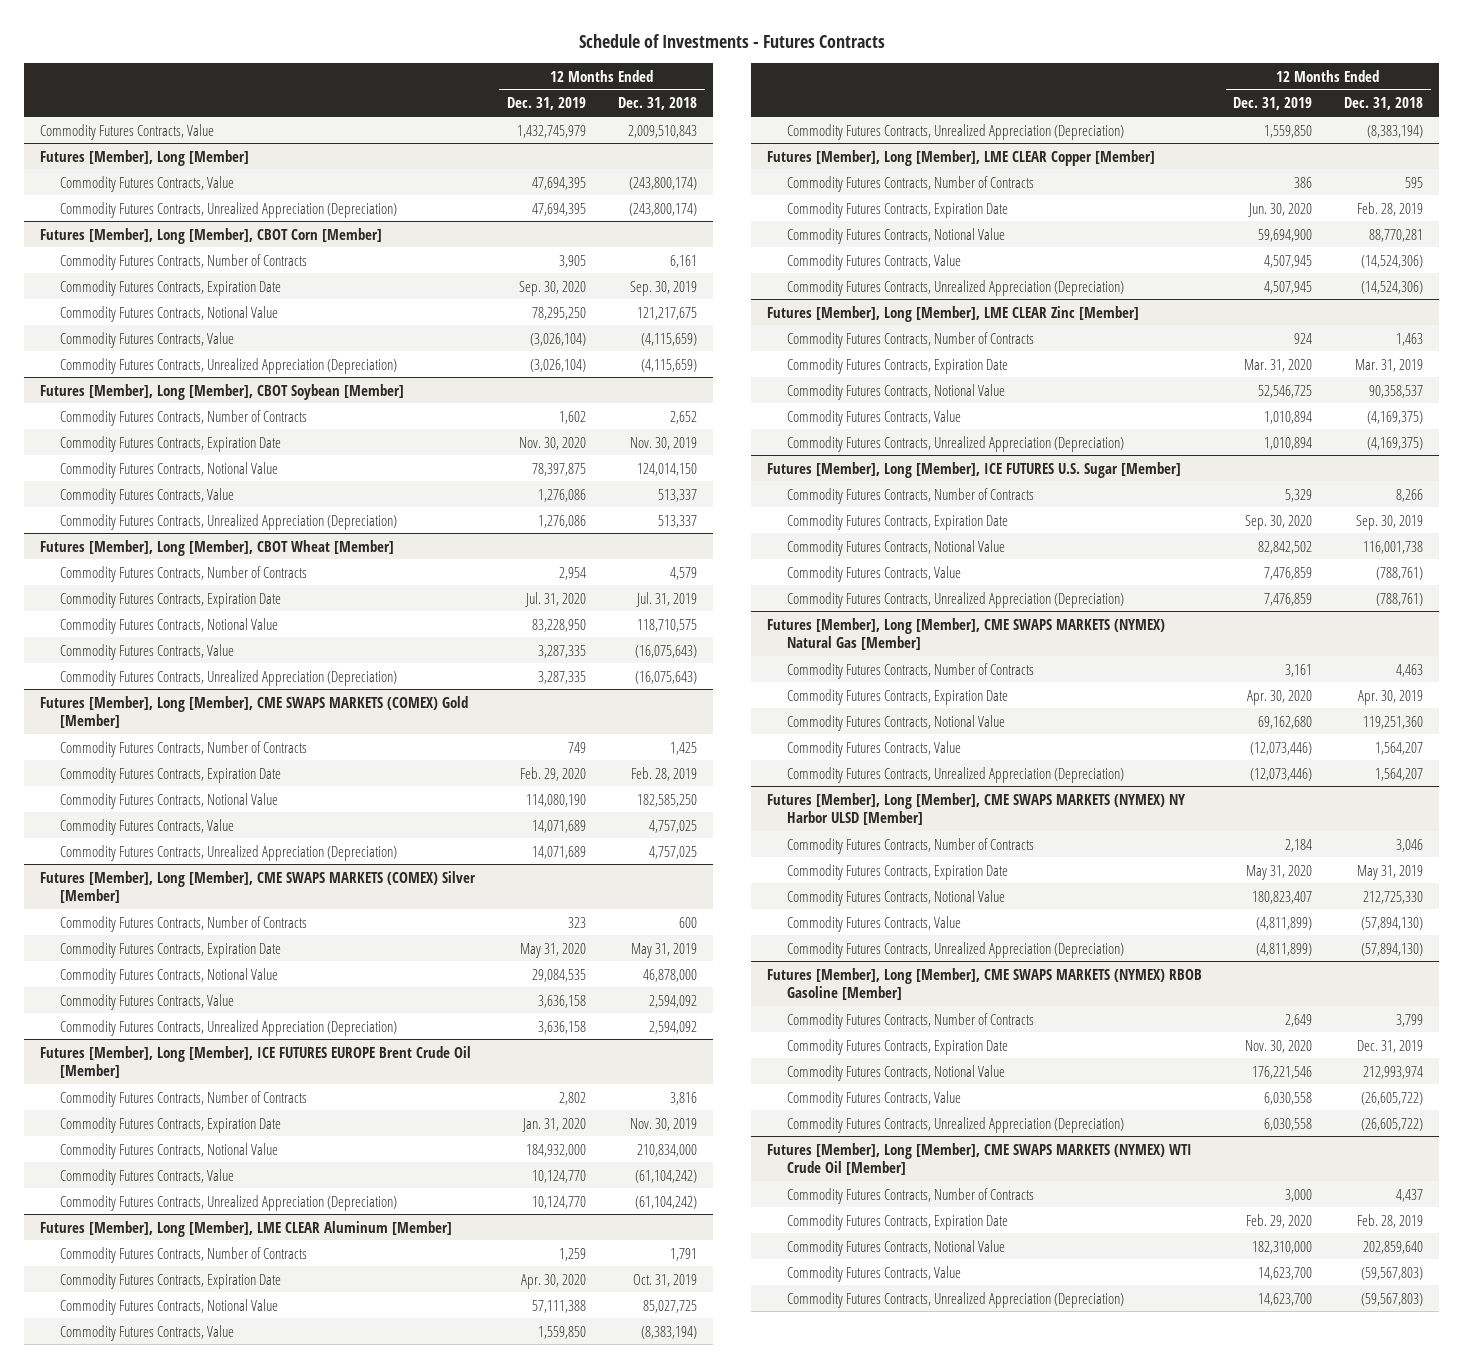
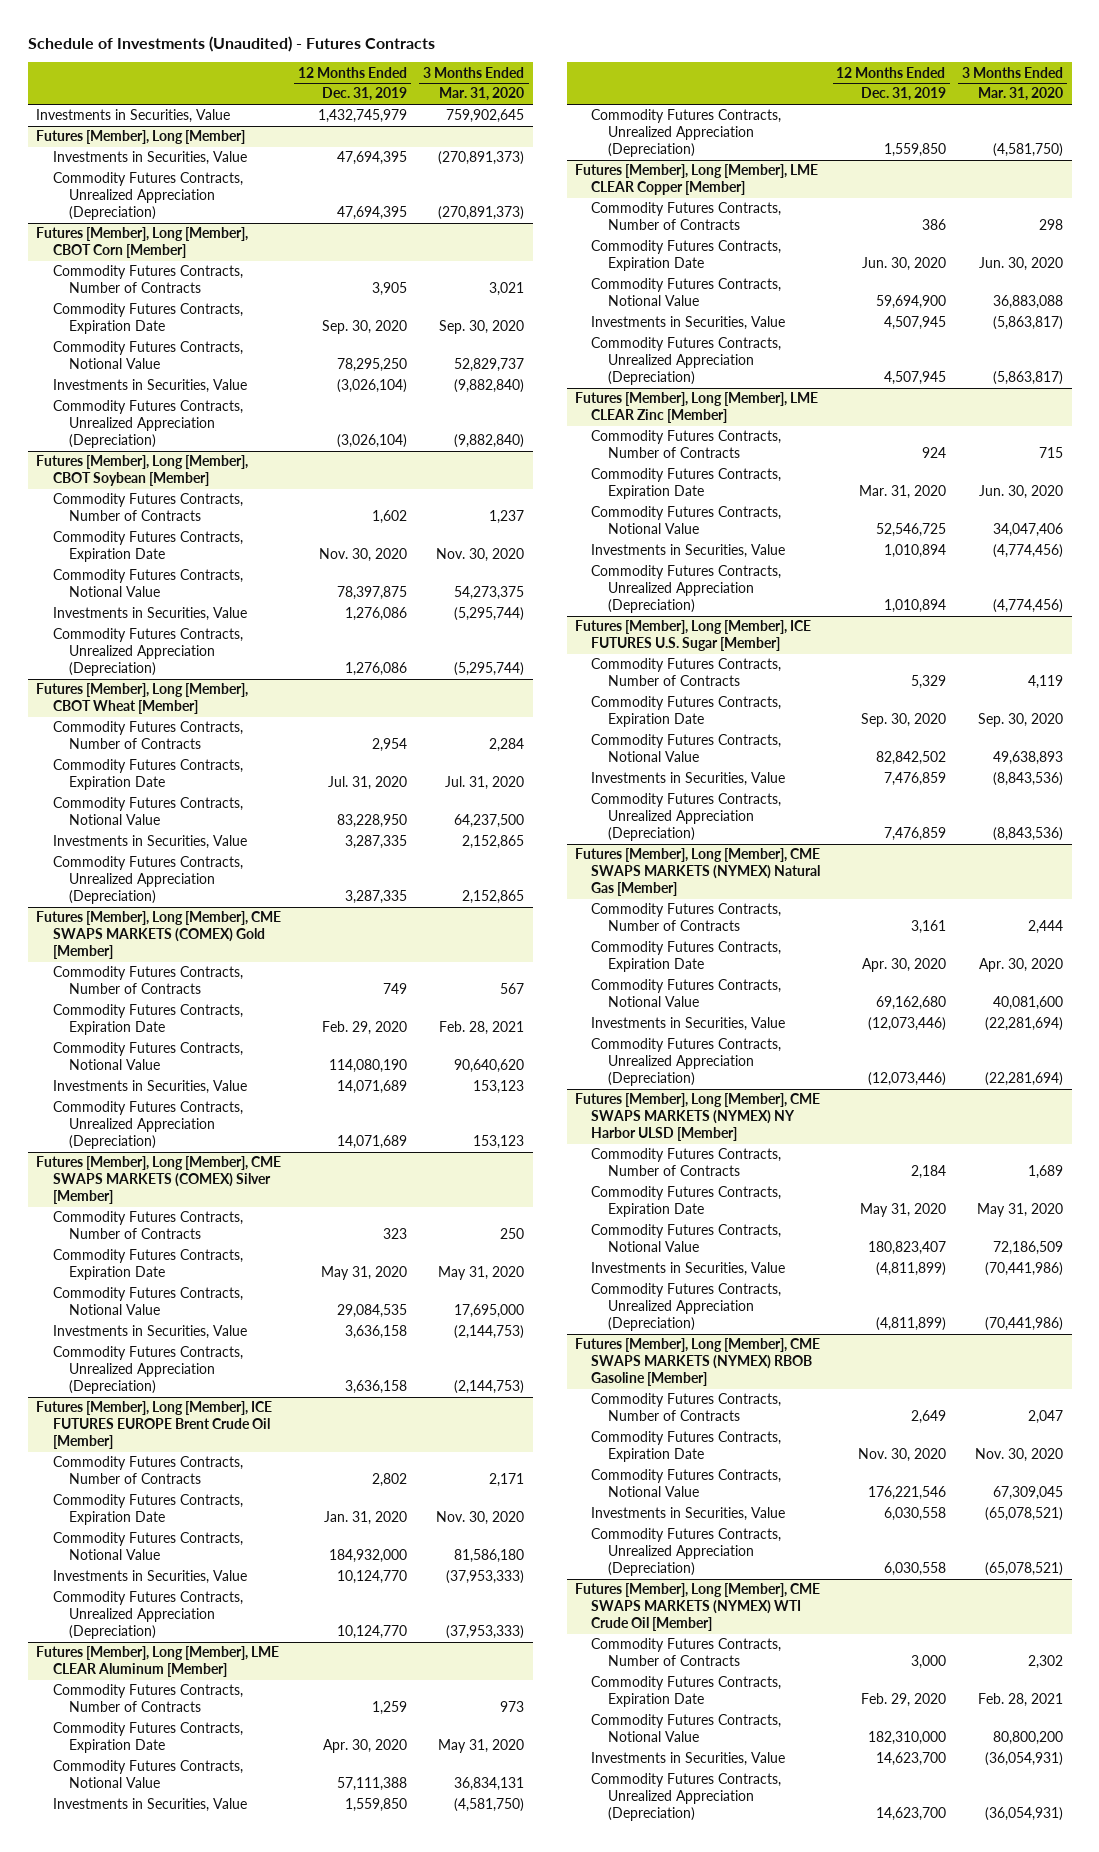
- Schedule of Investments - Futures Contracts
+ Schedule of Investments (Unaudited) - Futures Contracts
- | 12 Months Ended Dec. 31, 2019 | 12 Months Ended Dec. 31, 2018
+ | 12 Months Ended Dec. 31, 2019 | 3 Months Ended Mar. 31, 2020
- Commodity Futures Contracts, Value | 1,432,745,979 | 2,009,510,843
+ Investments in Securities, Value | 1,432,745,979 | 759,902,645
@ Futures [Member], Long [Member]
- Commodity Futures Contracts, Value | 47,694,395 | (243,800,174)
+ Investments in Securities, Value | 47,694,395 | (270,891,373)
@ Futures [Member], Long [Member], CBOT Corn [Member]
- Commodity Futures Contracts, Value | (3,026,104) | (4,115,659)
+ Investments in Securities, Value | (3,026,104) | (9,882,840)
@ Futures [Member], Long [Member], CBOT Soybean [Member]
- Commodity Futures Contracts, Value | 1,276,086 | 513,337
+ Investments in Securities, Value | 1,276,086 | (5,295,744)
@ Futures [Member], Long [Member], CBOT Wheat [Member]
- Commodity Futures Contracts, Value | 3,287,335 | (16,075,643)
+ Investments in Securities, Value | 3,287,335 | 2,152,865
@ Futures [Member], Long [Member], CME SWAPS MARKETS (COMEX) Gold [Member]
- Commodity Futures Contracts, Value | 14,071,689 | 4,757,025
+ Investments in Securities, Value | 14,071,689 | 153,123
@ Futures [Member], Long [Member], CME SWAPS MARKETS (COMEX) Silver [Member]
- Commodity Futures Contracts, Value | 3,636,158 | 2,594,092
+ Investments in Securities, Value | 3,636,158 | (2,144,753)
@ Futures [Member], Long [Member], ICE FUTURES EUROPE Brent Crude Oil [Member]
- Commodity Futures Contracts, Value | 10,124,770 | (61,104,242)
+ Investments in Securities, Value | 10,124,770 | (37,953,333)
@ Futures [Member], Long [Member], LME CLEAR Aluminum [Member]
- Commodity Futures Contracts, Value | 1,559,850 | (8,383,194)
+ Investments in Securities, Value | 1,559,850 | (4,581,750)
@ Futures [Member], Long [Member], LME CLEAR Copper [Member]
- Commodity Futures Contracts, Value | 4,507,945 | (14,524,306)
+ Investments in Securities, Value | 4,507,945 | (5,863,817)
@ Futures [Member], Long [Member], LME CLEAR Zinc [Member]
- Commodity Futures Contracts, Value | 1,010,894 | (4,169,375)
+ Investments in Securities, Value | 1,010,894 | (4,774,456)
@ Futures [Member], Long [Member], ICE FUTURES U.S. Sugar [Member]
- Commodity Futures Contracts, Value | 7,476,859 | (788,761)
+ Investments in Securities, Value | 7,476,859 | (8,843,536)
@ Futures [Member], Long [Member], CME SWAPS MARKETS (NYMEX) Natural Gas [Member]
- Commodity Futures Contracts, Value | (12,073,446) | 1,564,207
+ Investments in Securities, Value | (12,073,446) | (22,281,694)
@ Futures [Member], Long [Member], CME SWAPS MARKETS (NYMEX) NY Harbor ULSD [Member]
- Commodity Futures Contracts, Value | (4,811,899) | (57,894,130)
+ Investments in Securities, Value | (4,811,899) | (70,441,986)
@ Futures [Member], Long [Member], CME SWAPS MARKETS (NYMEX) RBOB Gasoline [Member]
- Commodity Futures Contracts, Value | 6,030,558 | (26,605,722)
+ Investments in Securities, Value | 6,030,558 | (65,078,521)
@ Futures [Member], Long [Member], CME SWAPS MARKETS (NYMEX) WTI Crude Oil [Member]
- Commodity Futures Contracts, Value | 14,623,700 | (59,567,803)
+ Investments in Securities, Value | 14,623,700 | (36,054,931)

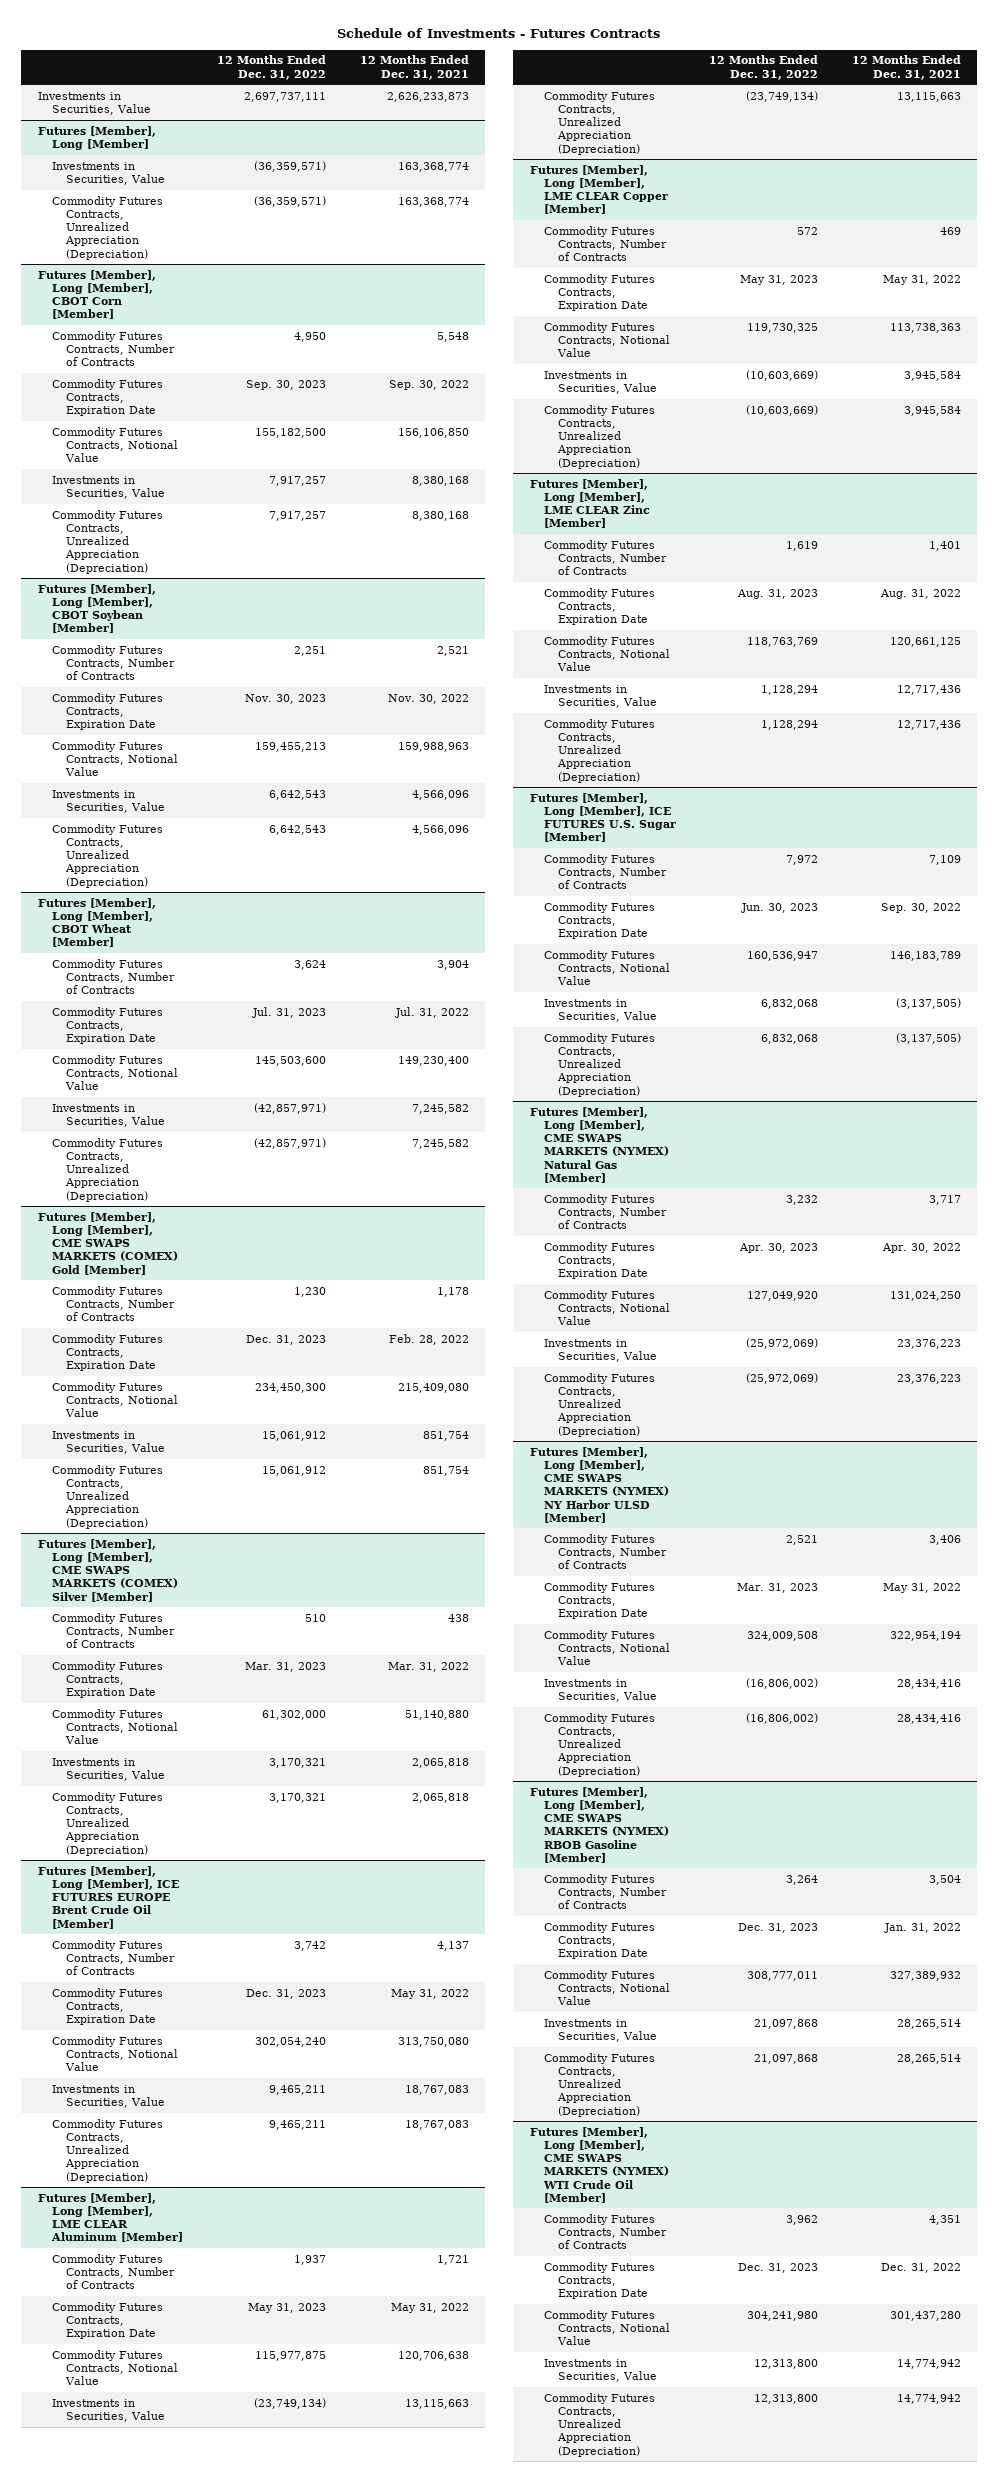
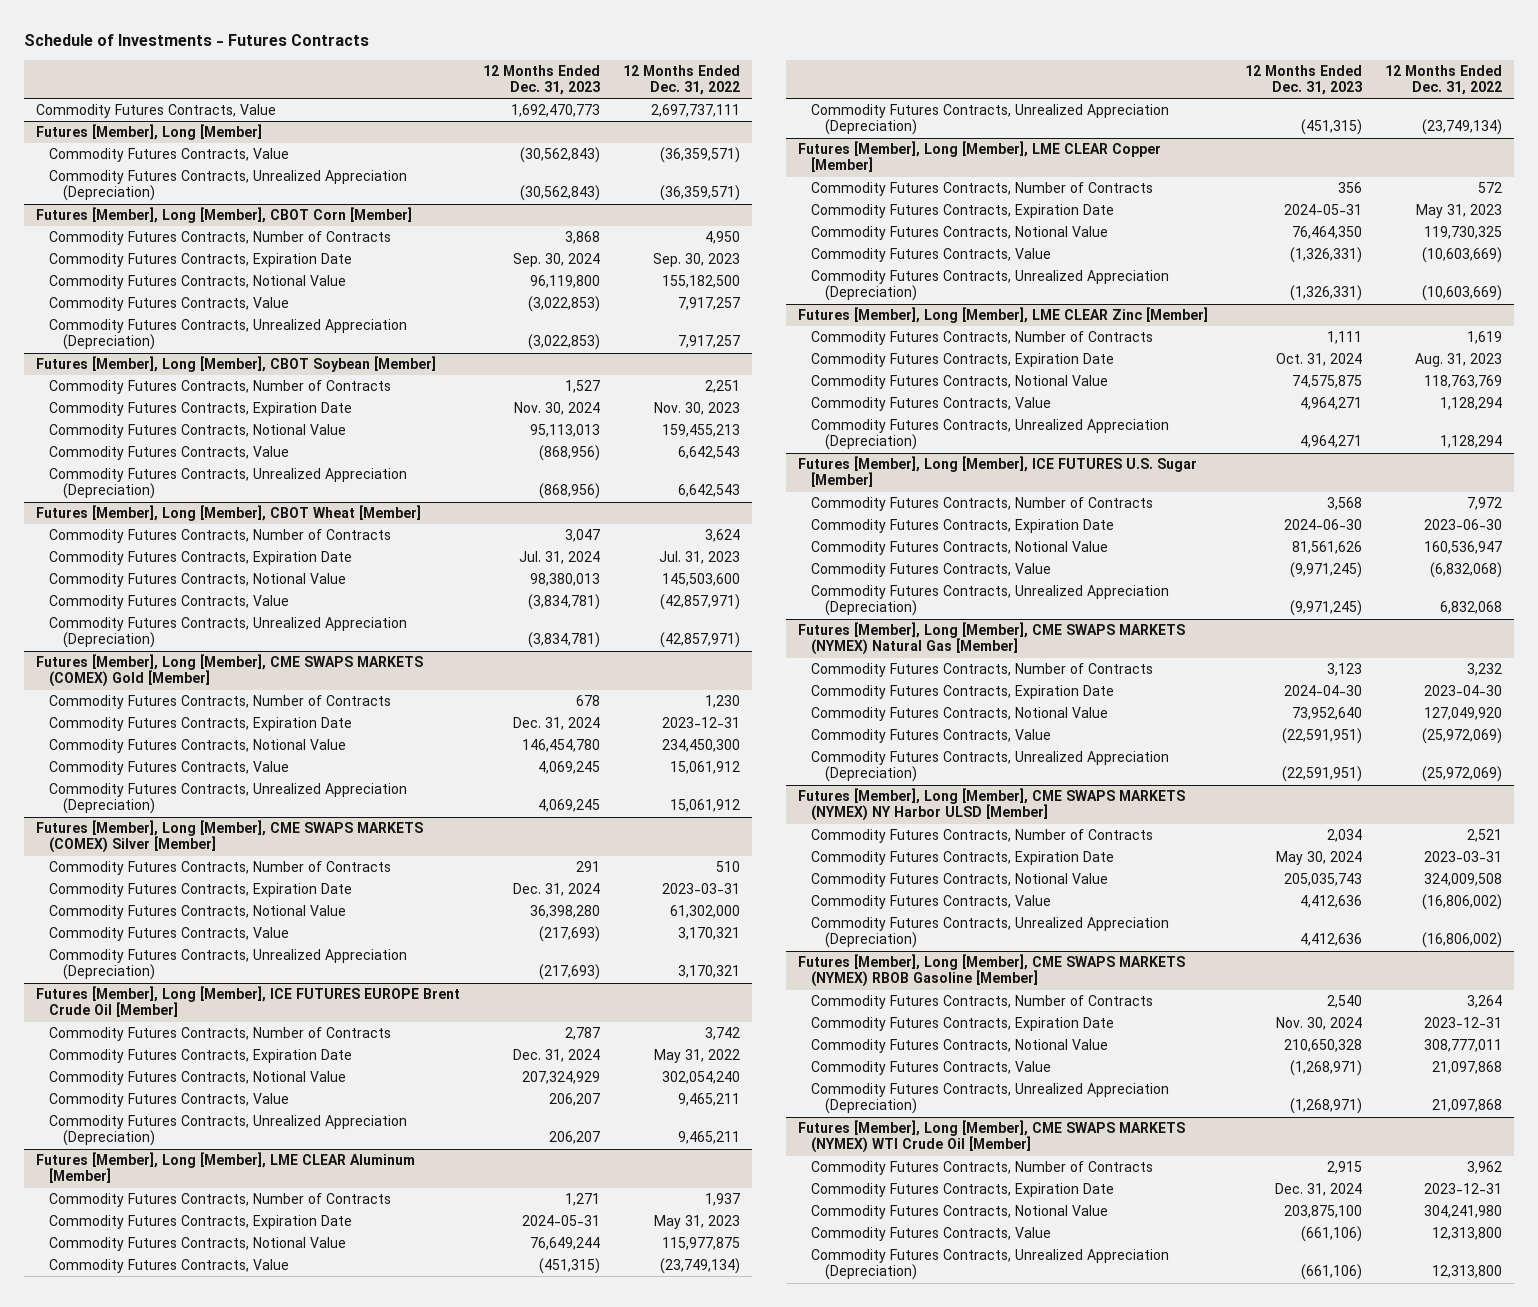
- | 12 Months Ended Dec. 31, 2022 | 12 Months Ended Dec. 31, 2021
+ | 12 Months Ended Dec. 31, 2023 | 12 Months Ended Dec. 31, 2022
- Investments in Securities, Value | 2,697,737,111 | 2,626,233,873
+ Commodity Futures Contracts, Value | 1,692,470,773 | 2,697,737,111
@ Futures [Member], Long [Member]
- Investments in Securities, Value | (36,359,571) | 163,368,774
+ Commodity Futures Contracts, Value | (30,562,843) | (36,359,571)
@ Futures [Member], Long [Member], CBOT Corn [Member]
- Investments in Securities, Value | 7,917,257 | 8,380,168
+ Commodity Futures Contracts, Value | (3,022,853) | 7,917,257
@ Futures [Member], Long [Member], CBOT Soybean [Member]
- Investments in Securities, Value | 6,642,543 | 4,566,096
+ Commodity Futures Contracts, Value | (868,956) | 6,642,543
@ Futures [Member], Long [Member], CBOT Wheat [Member]
- Investments in Securities, Value | (42,857,971) | 7,245,582
+ Commodity Futures Contracts, Value | (3,834,781) | (42,857,971)
@ Futures [Member], Long [Member], CME SWAPS MARKETS (COMEX) Gold [Member]
- Commodity Futures Contracts, Expiration Date | Dec. 31, 2023 | Feb. 28, 2022
+ Commodity Futures Contracts, Expiration Date | Dec. 31, 2024 | 2023-12-31
- Investments in Securities, Value | 15,061,912 | 851,754
+ Commodity Futures Contracts, Value | 4,069,245 | 15,061,912
@ Futures [Member], Long [Member], CME SWAPS MARKETS (COMEX) Silver [Member]
- Commodity Futures Contracts, Expiration Date | Mar. 31, 2023 | Mar. 31, 2022
+ Commodity Futures Contracts, Expiration Date | Dec. 31, 2024 | 2023-03-31
- Investments in Securities, Value | 3,170,321 | 2,065,818
+ Commodity Futures Contracts, Value | (217,693) | 3,170,321
@ Futures [Member], Long [Member], ICE FUTURES EUROPE Brent Crude Oil [Member]
- Commodity Futures Contracts, Expiration Date | Dec. 31, 2023 | May 31, 2022
+ Commodity Futures Contracts, Expiration Date | Dec. 31, 2024 | May 31, 2022
- Investments in Securities, Value | 9,465,211 | 18,767,083
+ Commodity Futures Contracts, Value | 206,207 | 9,465,211
@ Futures [Member], Long [Member], LME CLEAR Aluminum [Member]
- Investments in Securities, Value | (23,749,134) | 13,115,663
+ Commodity Futures Contracts, Value | (451,315) | (23,749,134)
@ Futures [Member], Long [Member], LME CLEAR Copper [Member]
- Investments in Securities, Value | (10,603,669) | 3,945,584
+ Commodity Futures Contracts, Value | (1,326,331) | (10,603,669)
@ Futures [Member], Long [Member], LME CLEAR Zinc [Member]
- Investments in Securities, Value | 1,128,294 | 12,717,436
+ Commodity Futures Contracts, Value | 4,964,271 | 1,128,294
@ Futures [Member], Long [Member], ICE FUTURES U.S. Sugar [Member]
- Commodity Futures Contracts, Expiration Date | Jun. 30, 2023 | Sep. 30, 2022
+ Commodity Futures Contracts, Expiration Date | 2024-06-30 | 2023-06-30
- Investments in Securities, Value | 6,832,068 | (3,137,505)
+ Commodity Futures Contracts, Value | (9,971,245) | (6,832,068)
@ Futures [Member], Long [Member], CME SWAPS MARKETS (NYMEX) Natural Gas [Member]
- Commodity Futures Contracts, Expiration Date | Apr. 30, 2023 | Apr. 30, 2022
+ Commodity Futures Contracts, Expiration Date | 2024-04-30 | 2023-04-30
- Investments in Securities, Value | (25,972,069) | 23,376,223
+ Commodity Futures Contracts, Value | (22,591,951) | (25,972,069)
@ Futures [Member], Long [Member], CME SWAPS MARKETS (NYMEX) NY Harbor ULSD [Member]
- Commodity Futures Contracts, Expiration Date | Mar. 31, 2023 | May 31, 2022
+ Commodity Futures Contracts, Expiration Date | May 30, 2024 | 2023-03-31
- Investments in Securities, Value | (16,806,002) | 28,434,416
+ Commodity Futures Contracts, Value | 4,412,636 | (16,806,002)
@ Futures [Member], Long [Member], CME SWAPS MARKETS (NYMEX) RBOB Gasoline [Member]
- Commodity Futures Contracts, Expiration Date | Dec. 31, 2023 | Jan. 31, 2022
+ Commodity Futures Contracts, Expiration Date | Nov. 30, 2024 | 2023-12-31
- Investments in Securities, Value | 21,097,868 | 28,265,514
+ Commodity Futures Contracts, Value | (1,268,971) | 21,097,868
@ Futures [Member], Long [Member], CME SWAPS MARKETS (NYMEX) WTI Crude Oil [Member]
- Commodity Futures Contracts, Expiration Date | Dec. 31, 2023 | Dec. 31, 2022
+ Commodity Futures Contracts, Expiration Date | Dec. 31, 2024 | 2023-12-31
- Investments in Securities, Value | 12,313,800 | 14,774,942
+ Commodity Futures Contracts, Value | (661,106) | 12,313,800

